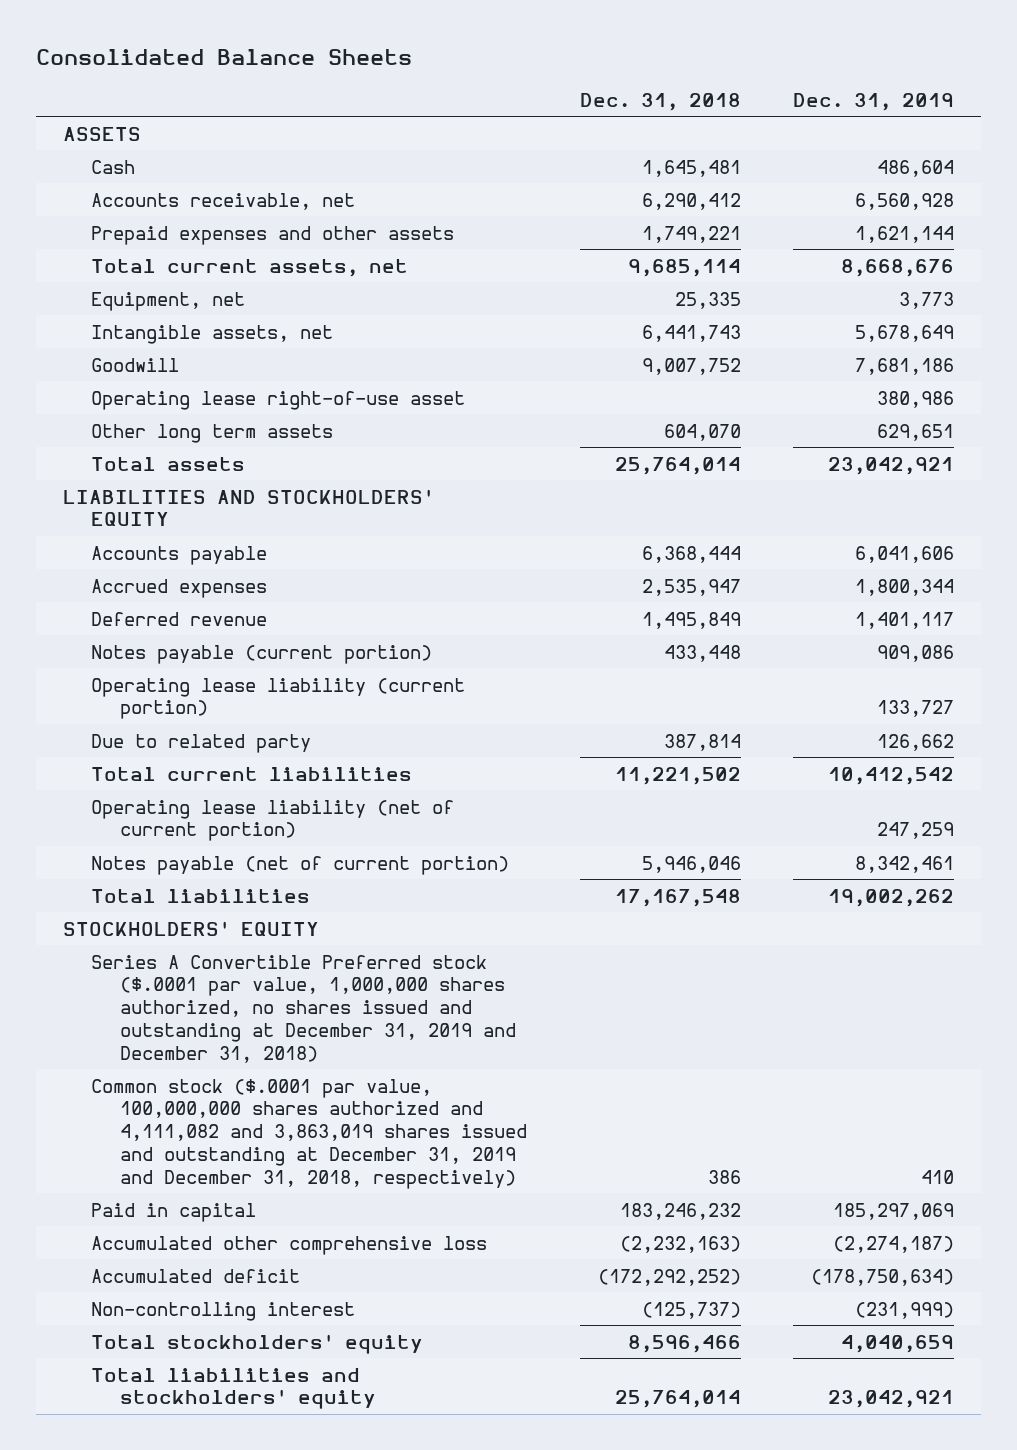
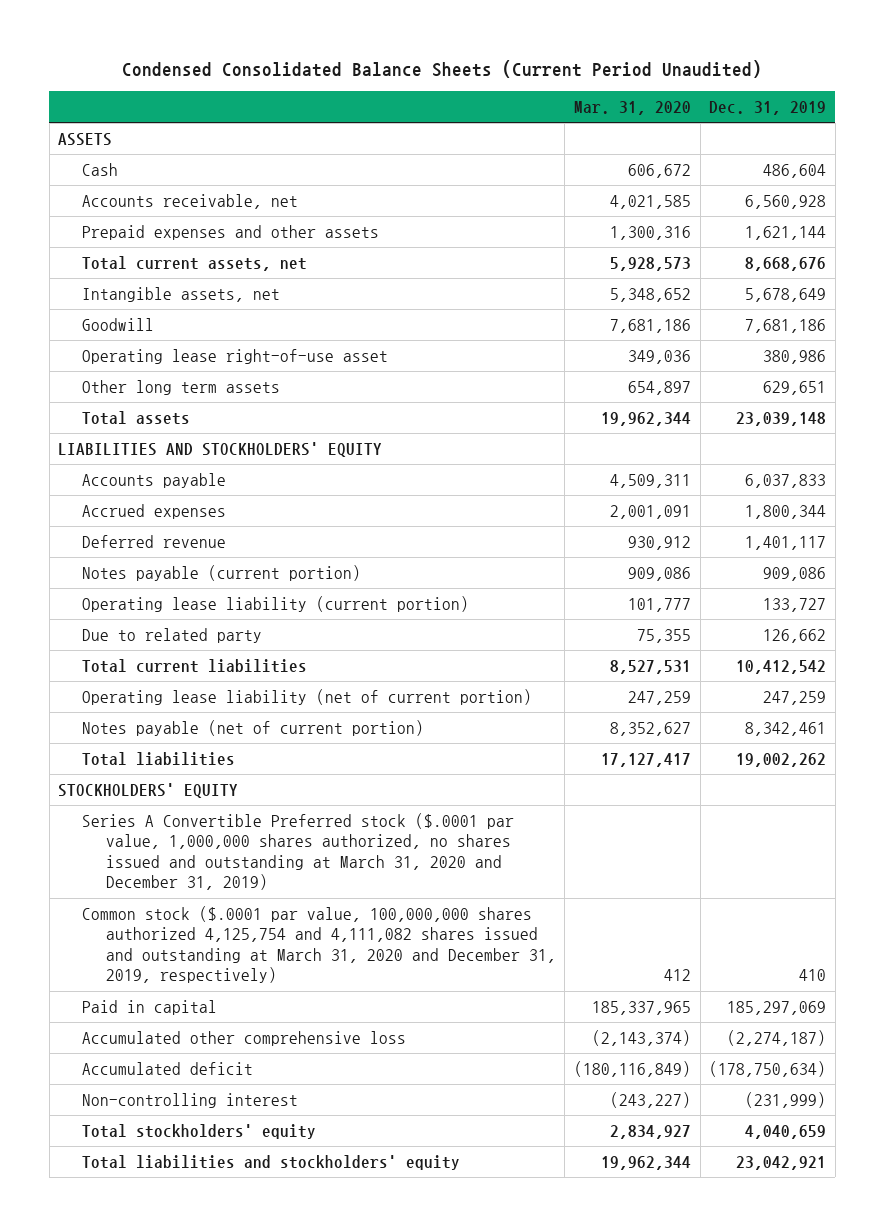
- Consolidated Balance Sheets
+ Condensed Consolidated Balance Sheets (Current Period Unaudited)
- | Dec. 31, 2018 | Dec. 31, 2019
+ | Mar. 31, 2020 | Dec. 31, 2019
- Equipment, net | 25,335 | 3,773
- Total assets | 25,764,014 | 23,042,921
+ Total assets | 19,962,344 | 23,039,148
- Accounts payable | 6,368,444 | 6,041,606
+ Accounts payable | 4,509,311 | 6,037,833
- Series A Convertible Preferred stock ($.0001 par value, 1,000,000 shares authorized, no shares issued and outstanding at December 31, 2019 and December 31, 2018)
- Common stock ($.0001 par value, 100,000,000 shares authorized and 4,111,082 and 3,863,019 shares issued and outstanding at December 31, 2019 and December 31, 2018, respectively) | 386 | 410
+ Series A Convertible Preferred stock ($.0001 par value, 1,000,000 shares authorized, no shares issued and outstanding at March 31, 2020 and December 31, 2019)
+ Common stock ($.0001 par value, 100,000,000 shares authorized 4,125,754 and 4,111,082 shares issued and outstanding at March 31, 2020 and December 31, 2019, respectively) | 412 | 410

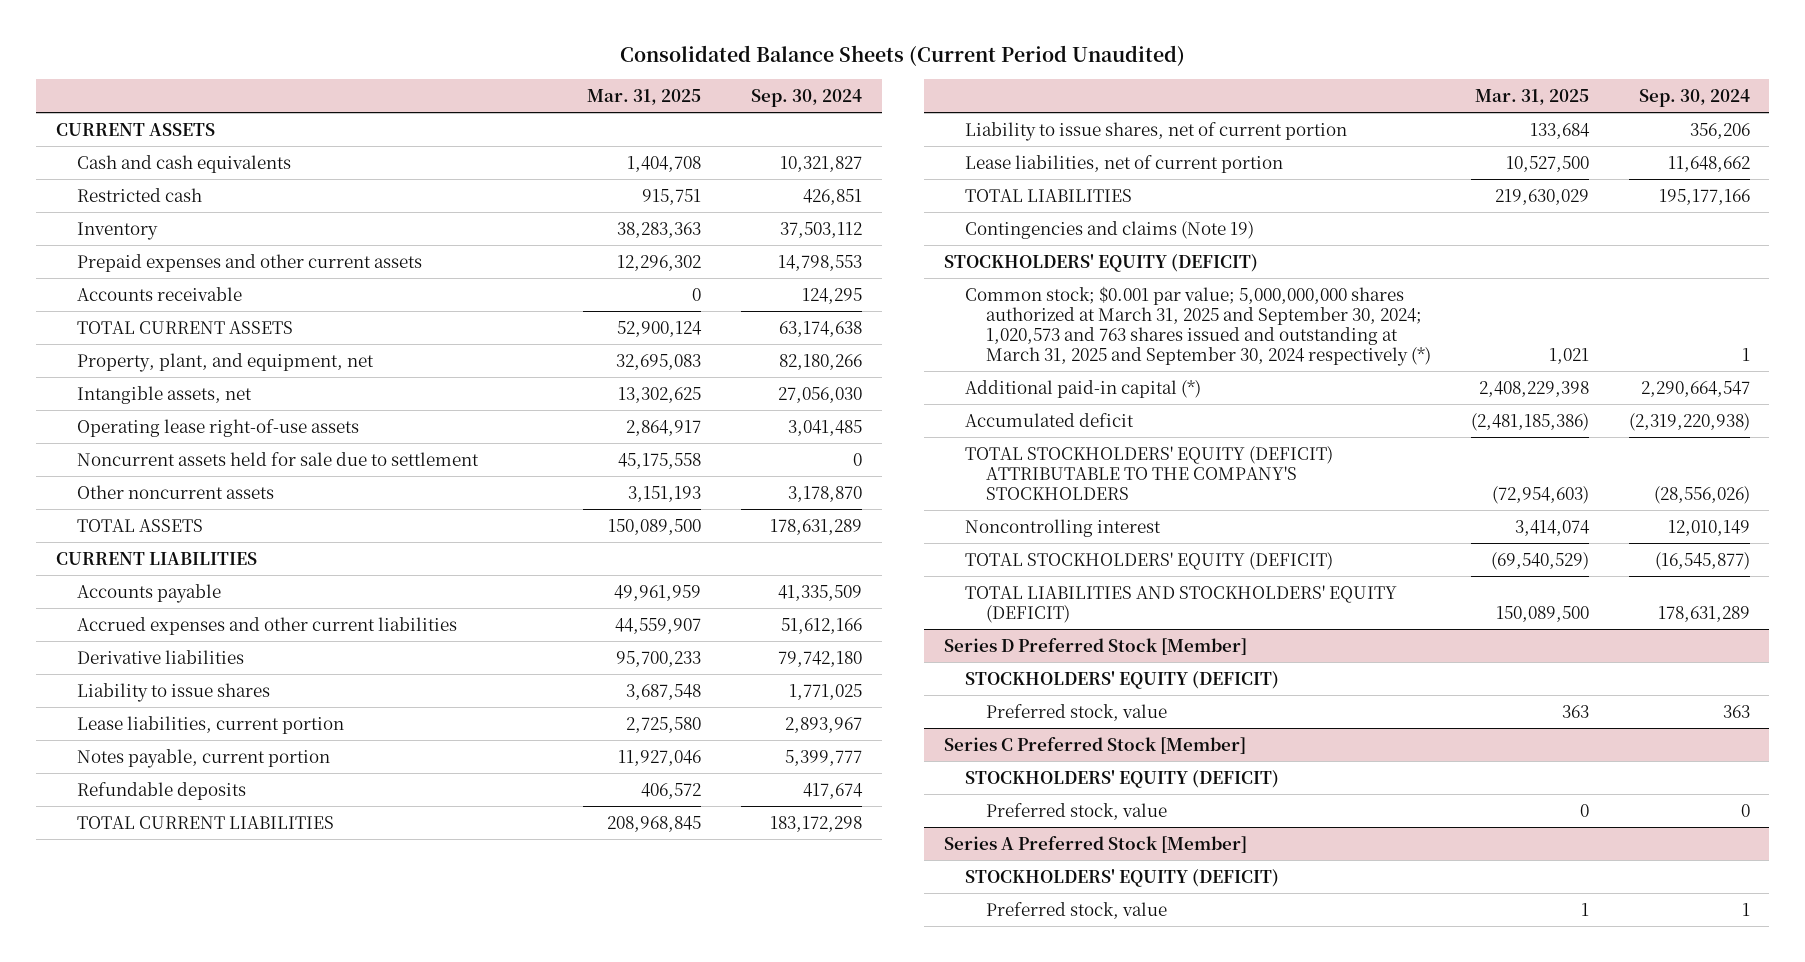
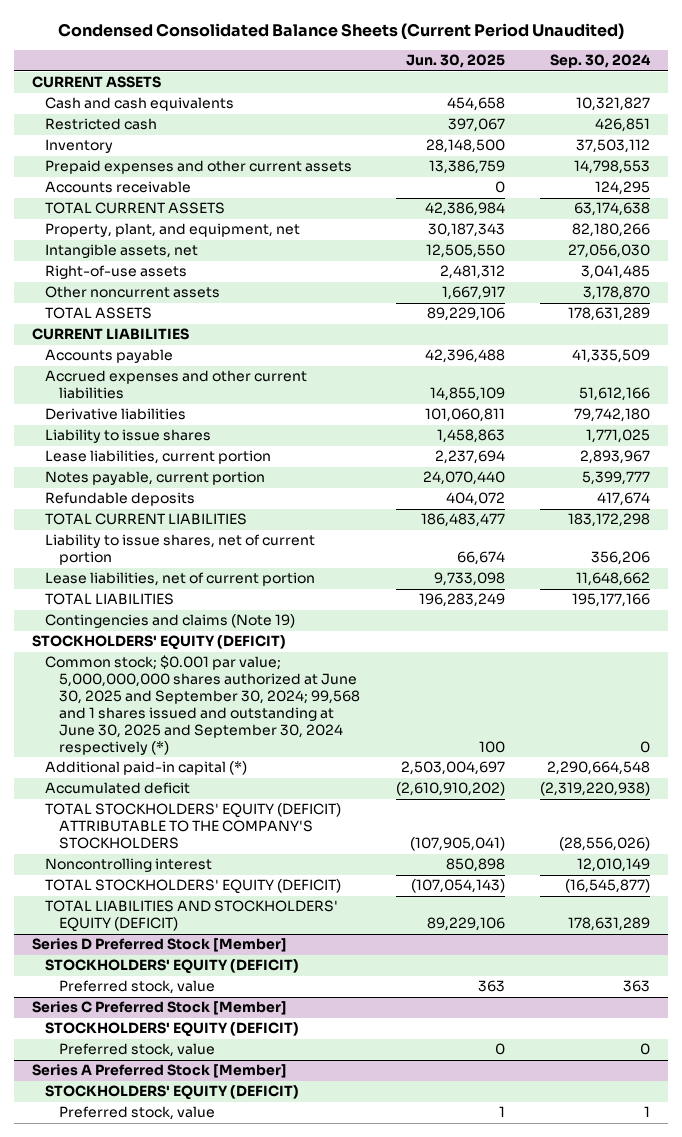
- Consolidated Balance Sheets (Current Period Unaudited)
+ Condensed Consolidated Balance Sheets (Current Period Unaudited)
- | Mar. 31, 2025 | Sep. 30, 2024
+ | Jun. 30, 2025 | Sep. 30, 2024
- Operating lease right-of-use assets | 2,864,917 | 3,041,485
- Noncurrent assets held for sale due to settlement | 45,175,558 | 0
+ Right-of-use assets | 2,481,312 | 3,041,485
- Common stock; $0.001 par value; 5,000,000,000 shares authorized at March 31, 2025 and September 30, 2024; 1,020,573 and 763 shares issued and outstanding at March 31, 2025 and September 30, 2024 respectively (*) | 1,021 | 1
- Additional paid-in capital (*) | 2,408,229,398 | 2,290,664,547
+ Common stock; $0.001 par value; 5,000,000,000 shares authorized at June 30, 2025 and September 30, 2024; 99,568 and 1 shares issued and outstanding at June 30, 2025 and September 30, 2024 respectively (*) | 100 | 0
+ Additional paid-in capital (*) | 2,503,004,697 | 2,290,664,548

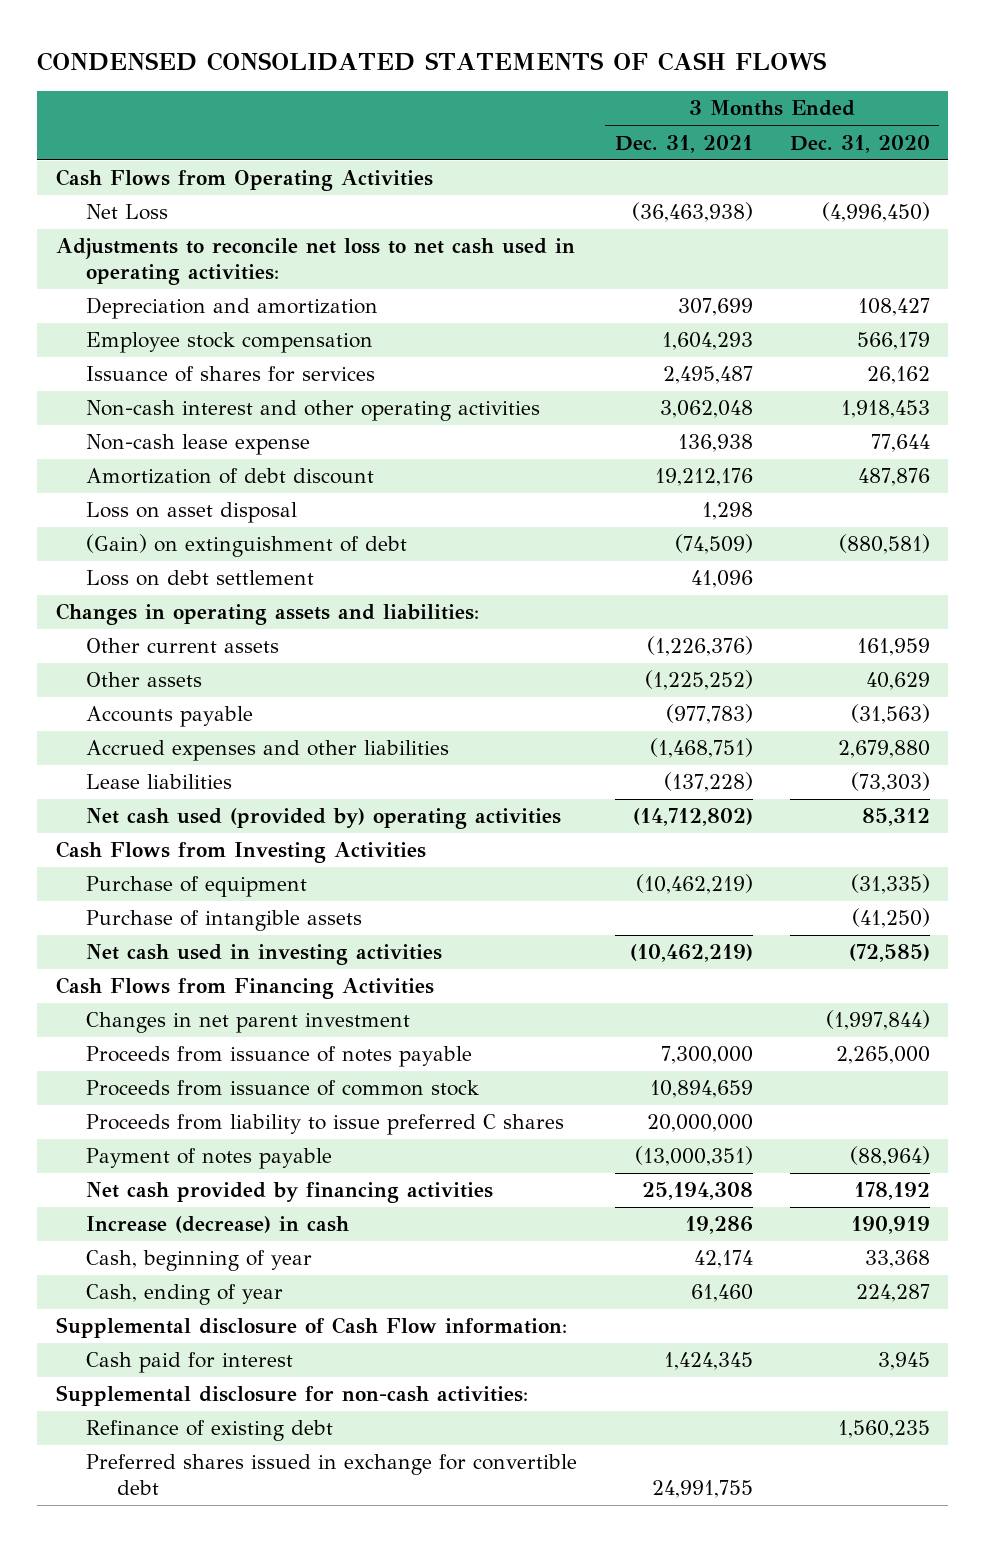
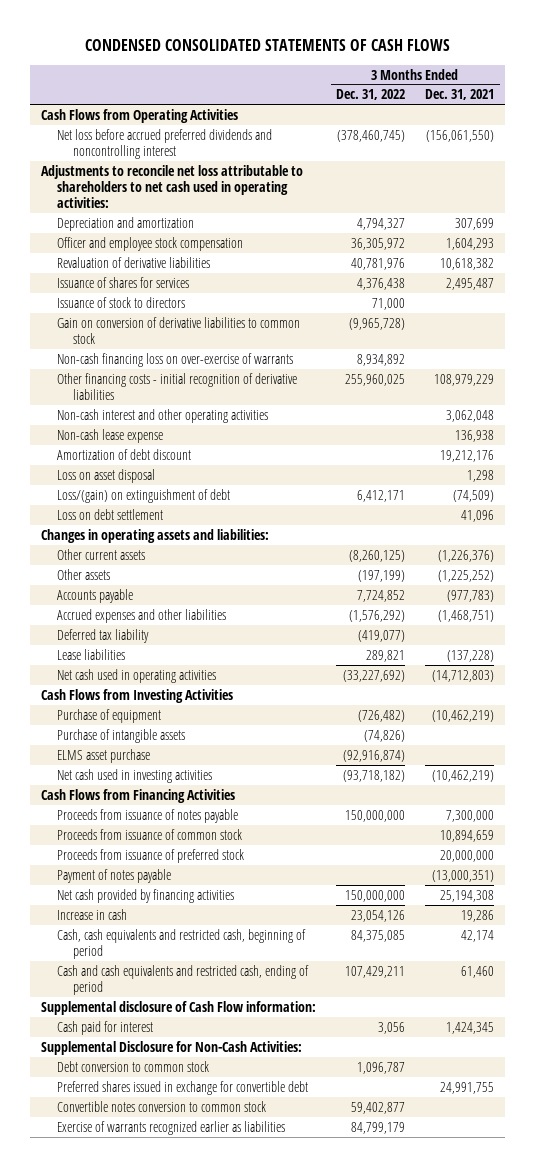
- | 3 Months Ended Dec. 31, 2021 | 3 Months Ended Dec. 31, 2020
+ | 3 Months Ended Dec. 31, 2022 | 3 Months Ended Dec. 31, 2021
- Net Loss | (36,463,938) | (4,996,450)
- Adjustments to reconcile net loss to net cash used in operating activities:
+ Net loss before accrued preferred dividends and noncontrolling interest | (378,460,745) | (156,061,550)
+ Adjustments to reconcile net loss attributable to shareholders to net cash used in operating activities:
- Employee stock compensation | 1,604,293 | 566,179
+ Officer and employee stock compensation | 36,305,972 | 1,604,293
+ Revaluation of derivative liabilities | 40,781,976 | 10,618,382
+ Issuance of stock to directors | 71,000 |
+ Gain on conversion of derivative liabilities to common stock | (9,965,728) |
+ Non-cash financing loss on over-exercise of warrants | 8,934,892 |
+ Other financing costs - initial recognition of derivative liabilities | 255,960,025 | 108,979,229
- (Gain) on extinguishment of debt | (74,509) | (880,581)
+ Loss/(gain) on extinguishment of debt | 6,412,171 | (74,509)
+ Deferred tax liability | (419,077) |
- Net cash used (provided by) operating activities | (14,712,802) | 85,312
+ Net cash used in operating activities | (33,227,692) | (14,712,803)
+ ELMS asset purchase | (92,916,874) |
- Changes in net parent investment | | (1,997,844)
- Proceeds from liability to issue preferred C shares | 20,000,000 |
+ Proceeds from issuance of preferred stock | | 20,000,000
- Increase (decrease) in cash | 19,286 | 190,919
- Cash, beginning of year | 42,174 | 33,368
- Cash, ending of year | 61,460 | 224,287
+ Increase in cash | 23,054,126 | 19,286
+ Cash, cash equivalents and restricted cash, beginning of period | 84,375,085 | 42,174
+ Cash and cash equivalents and restricted cash, ending of period | 107,429,211 | 61,460
- Supplemental disclosure for non-cash activities:
- Refinance of existing debt | | 1,560,235
+ Supplemental Disclosure for Non-Cash Activities:
+ Debt conversion to common stock | 1,096,787 |
+ Convertible notes conversion to common stock | 59,402,877 |
+ Exercise of warrants recognized earlier as liabilities | 84,799,179 |

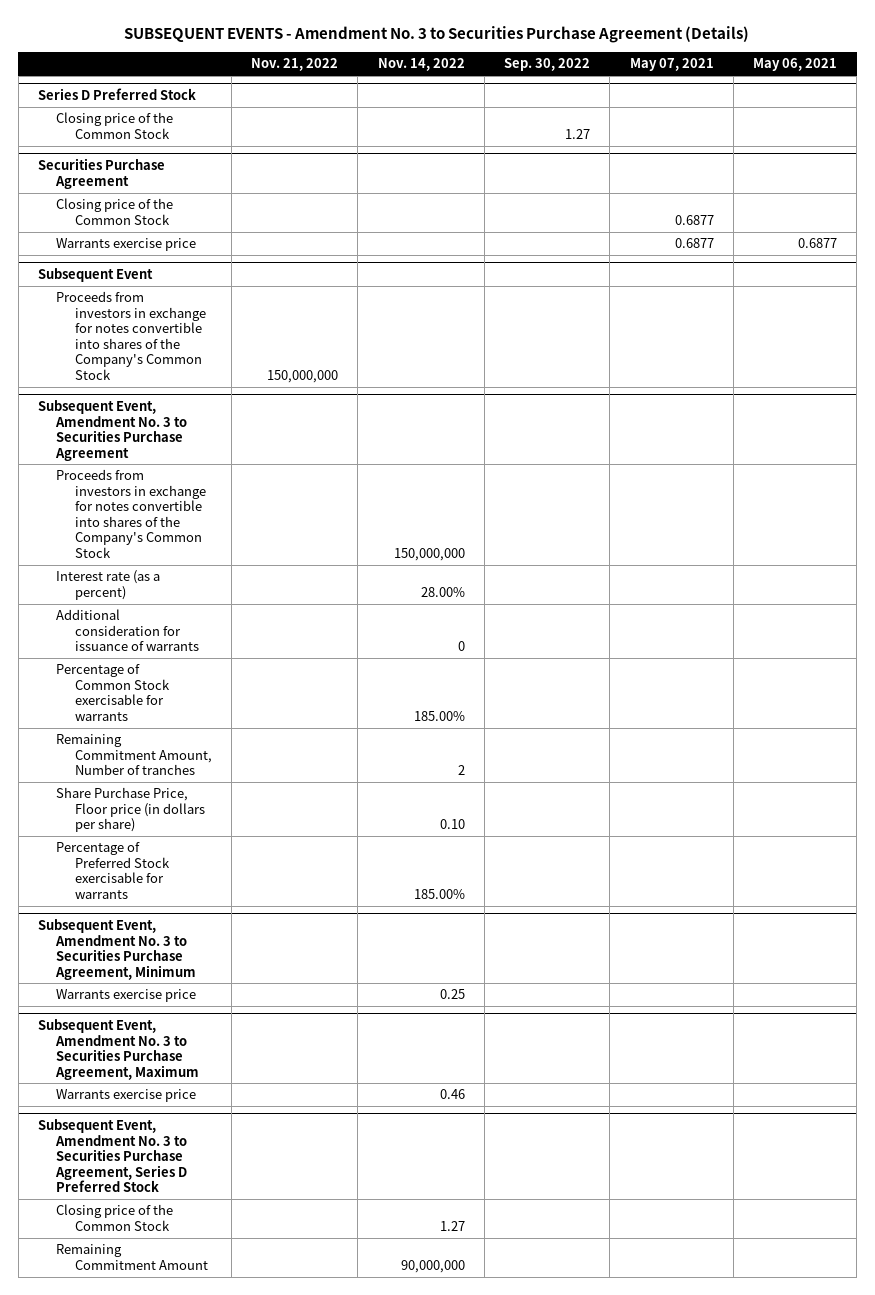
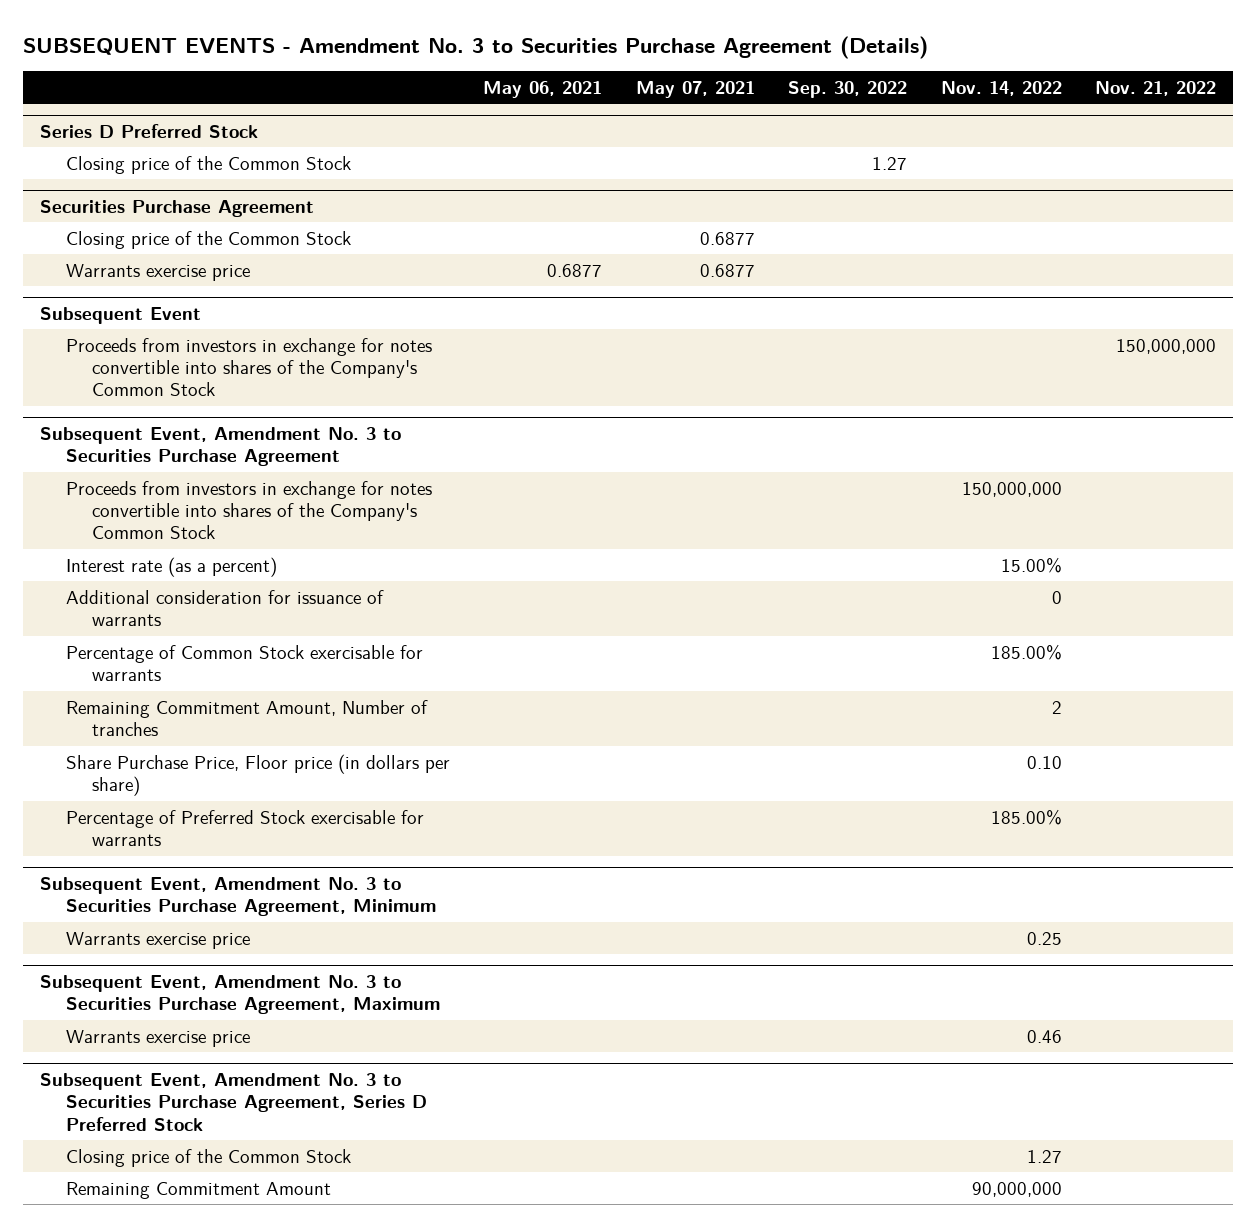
- | Nov. 21, 2022 | Nov. 14, 2022 | Sep. 30, 2022 | May 07, 2021 | May 06, 2021
+ | May 06, 2021 | May 07, 2021 | Sep. 30, 2022 | Nov. 14, 2022 | Nov. 21, 2022
@ Subsequent Event, Amendment No. 3 to Securities Purchase Agreement
- Interest rate (as a percent) | | 28.00% | | |
+ Interest rate (as a percent) | | | | 15.00% |

